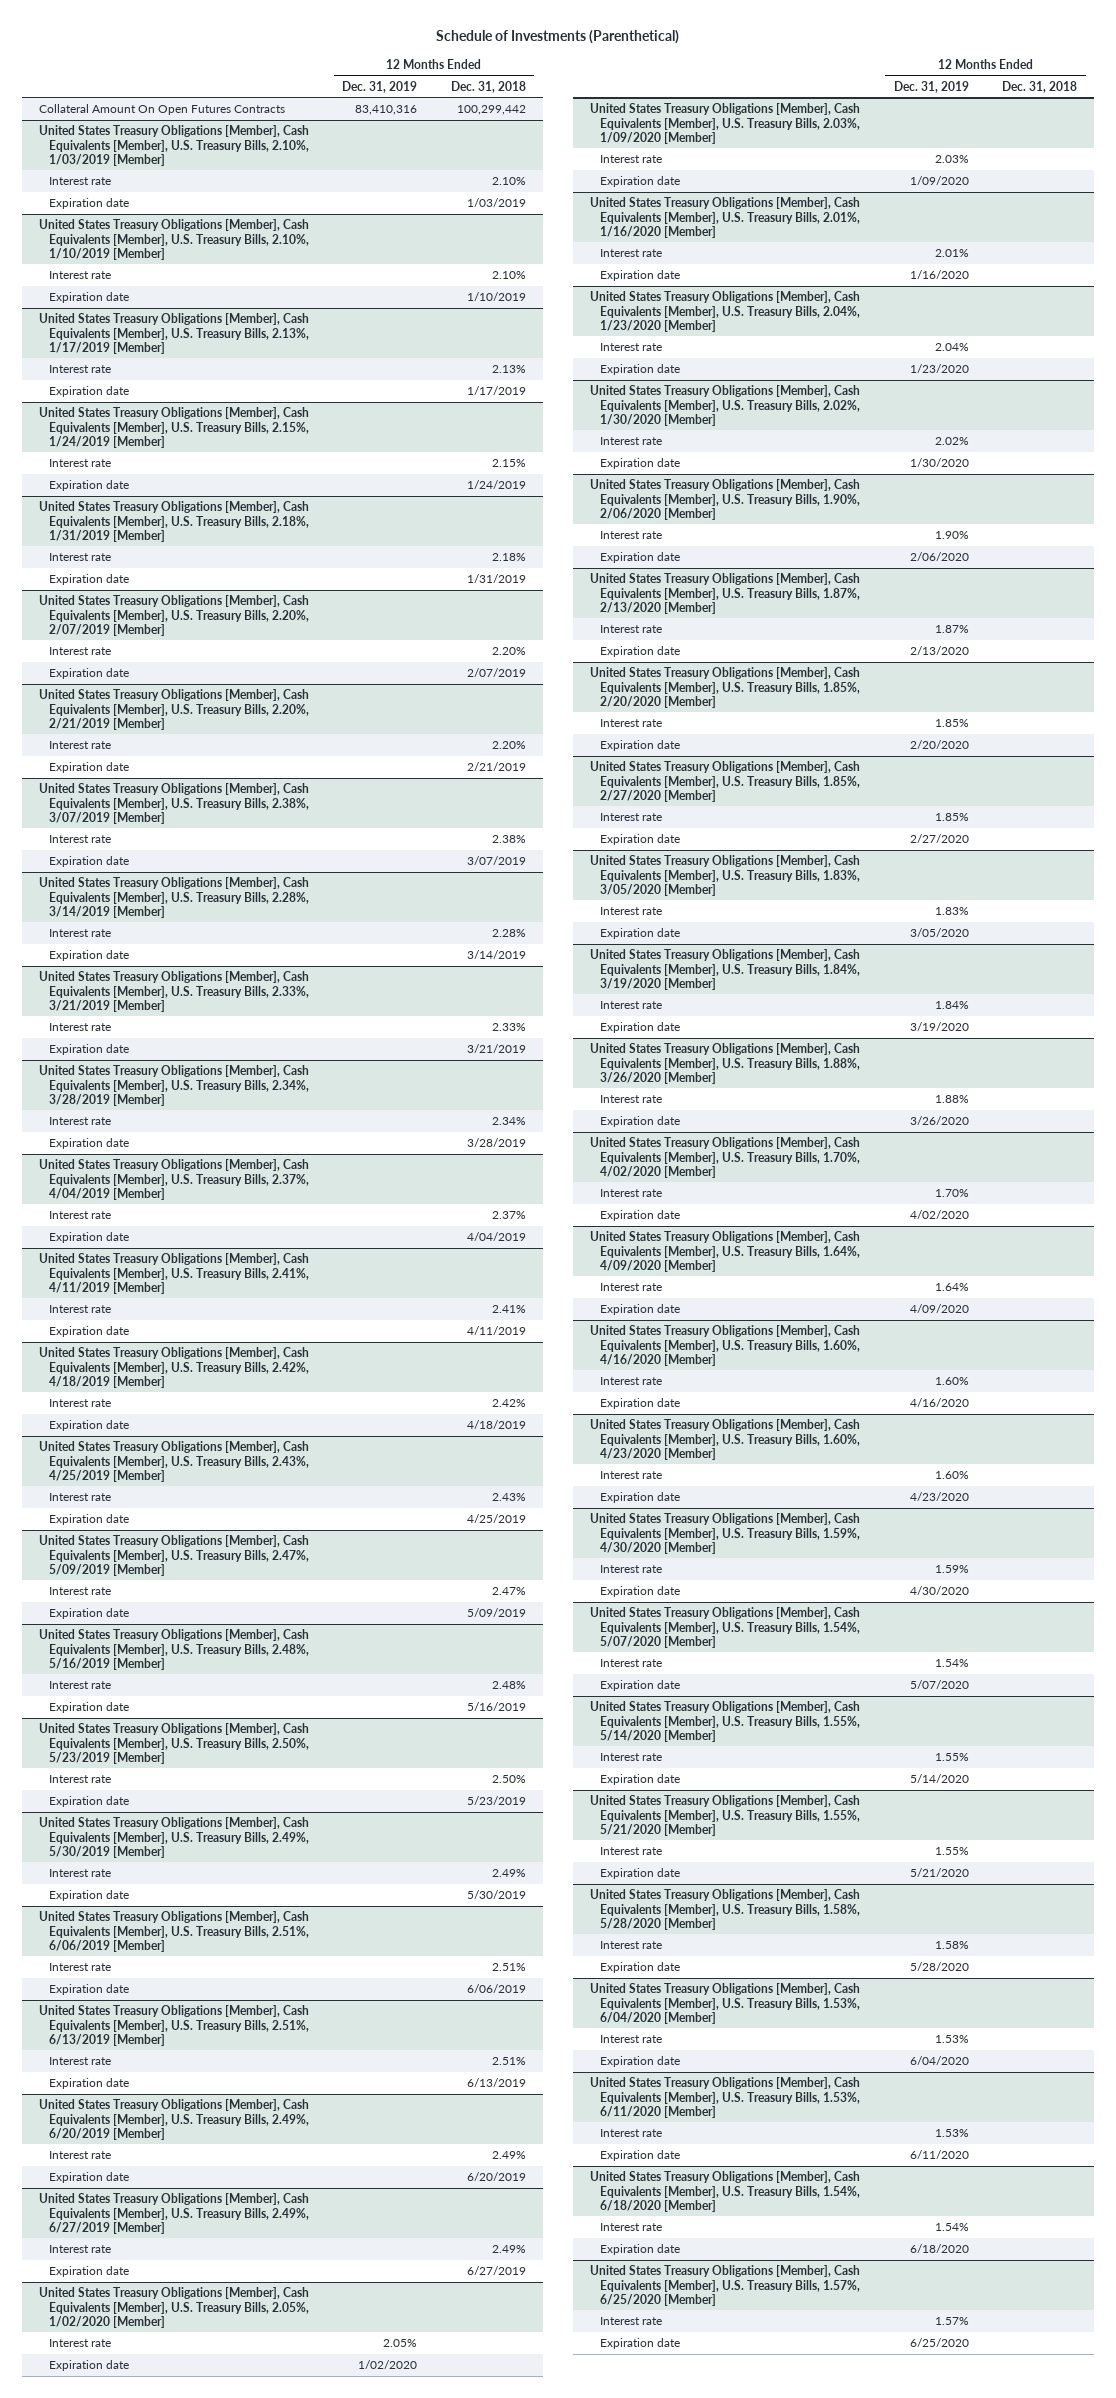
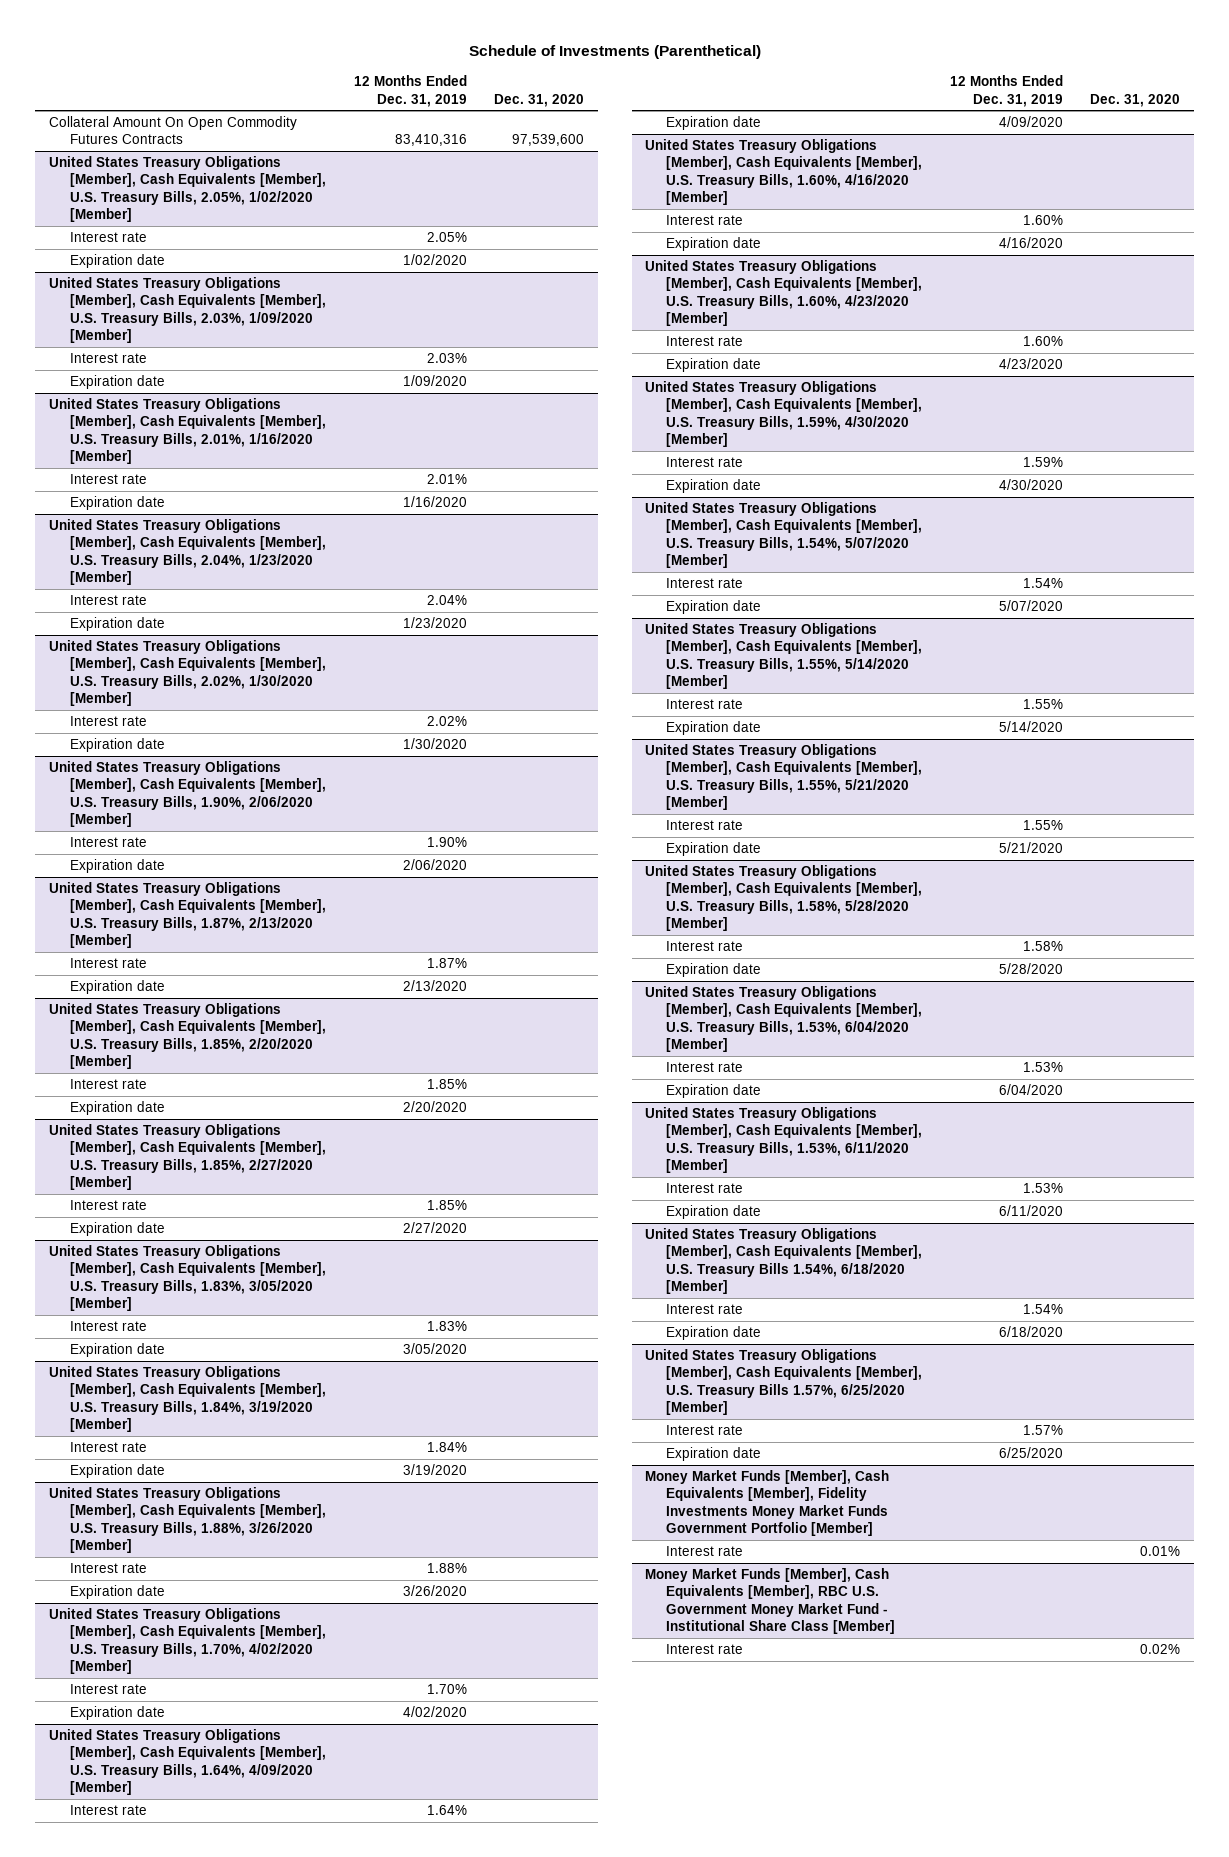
- | 12 Months Ended Dec. 31, 2019 | 12 Months Ended Dec. 31, 2018
+ | 12 Months Ended Dec. 31, 2019 | Dec. 31, 2020
- Collateral Amount On Open Futures Contracts | 83,410,316 | 100,299,442
- United States Treasury Obligations [Member], Cash Equivalents [Member], U.S. Treasury Bills, 2.10%, 1/03/2019 [Member]
- Interest rate | | 2.10%
- Expiration date | | 1/03/2019
- United States Treasury Obligations [Member], Cash Equivalents [Member], U.S. Treasury Bills, 2.10%, 1/10/2019 [Member]
- Interest rate | | 2.10%
- Expiration date | | 1/10/2019
- United States Treasury Obligations [Member], Cash Equivalents [Member], U.S. Treasury Bills, 2.13%, 1/17/2019 [Member]
- Interest rate | | 2.13%
- Expiration date | | 1/17/2019
- United States Treasury Obligations [Member], Cash Equivalents [Member], U.S. Treasury Bills, 2.15%, 1/24/2019 [Member]
- Interest rate | | 2.15%
- Expiration date | | 1/24/2019
- United States Treasury Obligations [Member], Cash Equivalents [Member], U.S. Treasury Bills, 2.18%, 1/31/2019 [Member]
- Interest rate | | 2.18%
- Expiration date | | 1/31/2019
- United States Treasury Obligations [Member], Cash Equivalents [Member], U.S. Treasury Bills, 2.20%, 2/07/2019 [Member]
- Interest rate | | 2.20%
- Expiration date | | 2/07/2019
- United States Treasury Obligations [Member], Cash Equivalents [Member], U.S. Treasury Bills, 2.20%, 2/21/2019 [Member]
- Interest rate | | 2.20%
- Expiration date | | 2/21/2019
- United States Treasury Obligations [Member], Cash Equivalents [Member], U.S. Treasury Bills, 2.38%, 3/07/2019 [Member]
- Interest rate | | 2.38%
- Expiration date | | 3/07/2019
- United States Treasury Obligations [Member], Cash Equivalents [Member], U.S. Treasury Bills, 2.28%, 3/14/2019 [Member]
- Interest rate | | 2.28%
- Expiration date | | 3/14/2019
- United States Treasury Obligations [Member], Cash Equivalents [Member], U.S. Treasury Bills, 2.33%, 3/21/2019 [Member]
- Interest rate | | 2.33%
- Expiration date | | 3/21/2019
- United States Treasury Obligations [Member], Cash Equivalents [Member], U.S. Treasury Bills, 2.34%, 3/28/2019 [Member]
- Interest rate | | 2.34%
- Expiration date | | 3/28/2019
- United States Treasury Obligations [Member], Cash Equivalents [Member], U.S. Treasury Bills, 2.37%, 4/04/2019 [Member]
- Interest rate | | 2.37%
- Expiration date | | 4/04/2019
- United States Treasury Obligations [Member], Cash Equivalents [Member], U.S. Treasury Bills, 2.41%, 4/11/2019 [Member]
- Interest rate | | 2.41%
- Expiration date | | 4/11/2019
- United States Treasury Obligations [Member], Cash Equivalents [Member], U.S. Treasury Bills, 2.42%, 4/18/2019 [Member]
- Interest rate | | 2.42%
- Expiration date | | 4/18/2019
- United States Treasury Obligations [Member], Cash Equivalents [Member], U.S. Treasury Bills, 2.43%, 4/25/2019 [Member]
- Interest rate | | 2.43%
- Expiration date | | 4/25/2019
- United States Treasury Obligations [Member], Cash Equivalents [Member], U.S. Treasury Bills, 2.47%, 5/09/2019 [Member]
- Interest rate | | 2.47%
- Expiration date | | 5/09/2019
- United States Treasury Obligations [Member], Cash Equivalents [Member], U.S. Treasury Bills, 2.48%, 5/16/2019 [Member]
- Interest rate | | 2.48%
- Expiration date | | 5/16/2019
- United States Treasury Obligations [Member], Cash Equivalents [Member], U.S. Treasury Bills, 2.50%, 5/23/2019 [Member]
- Interest rate | | 2.50%
- Expiration date | | 5/23/2019
- United States Treasury Obligations [Member], Cash Equivalents [Member], U.S. Treasury Bills, 2.49%, 5/30/2019 [Member]
- Interest rate | | 2.49%
- Expiration date | | 5/30/2019
- United States Treasury Obligations [Member], Cash Equivalents [Member], U.S. Treasury Bills, 2.51%, 6/06/2019 [Member]
- Interest rate | | 2.51%
- Expiration date | | 6/06/2019
- United States Treasury Obligations [Member], Cash Equivalents [Member], U.S. Treasury Bills, 2.51%, 6/13/2019 [Member]
- Interest rate | | 2.51%
- Expiration date | | 6/13/2019
- United States Treasury Obligations [Member], Cash Equivalents [Member], U.S. Treasury Bills, 2.49%, 6/20/2019 [Member]
- Interest rate | | 2.49%
- Expiration date | | 6/20/2019
- United States Treasury Obligations [Member], Cash Equivalents [Member], U.S. Treasury Bills, 2.49%, 6/27/2019 [Member]
- Interest rate | | 2.49%
- Expiration date | | 6/27/2019
+ Collateral Amount On Open Commodity Futures Contracts | 83,410,316 | 97,539,600
- United States Treasury Obligations [Member], Cash Equivalents [Member], U.S. Treasury Bills, 1.54%, 6/18/2020 [Member]
+ United States Treasury Obligations [Member], Cash Equivalents [Member], U.S. Treasury Bills 1.54%, 6/18/2020 [Member]
- United States Treasury Obligations [Member], Cash Equivalents [Member], U.S. Treasury Bills, 1.57%, 6/25/2020 [Member]
+ United States Treasury Obligations [Member], Cash Equivalents [Member], U.S. Treasury Bills 1.57%, 6/25/2020 [Member]
+ Money Market Funds [Member], Cash Equivalents [Member], Fidelity Investments Money Market Funds Government Portfolio [Member]
+ Interest rate | | 0.01%
+ Money Market Funds [Member], Cash Equivalents [Member], RBC U.S. Government Money Market Fund - Institutional Share Class [Member]
+ Interest rate | | 0.02%

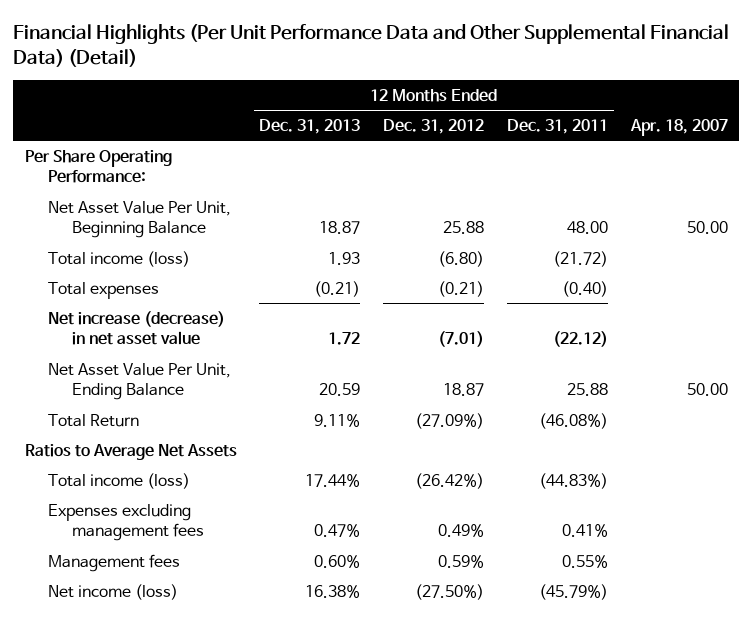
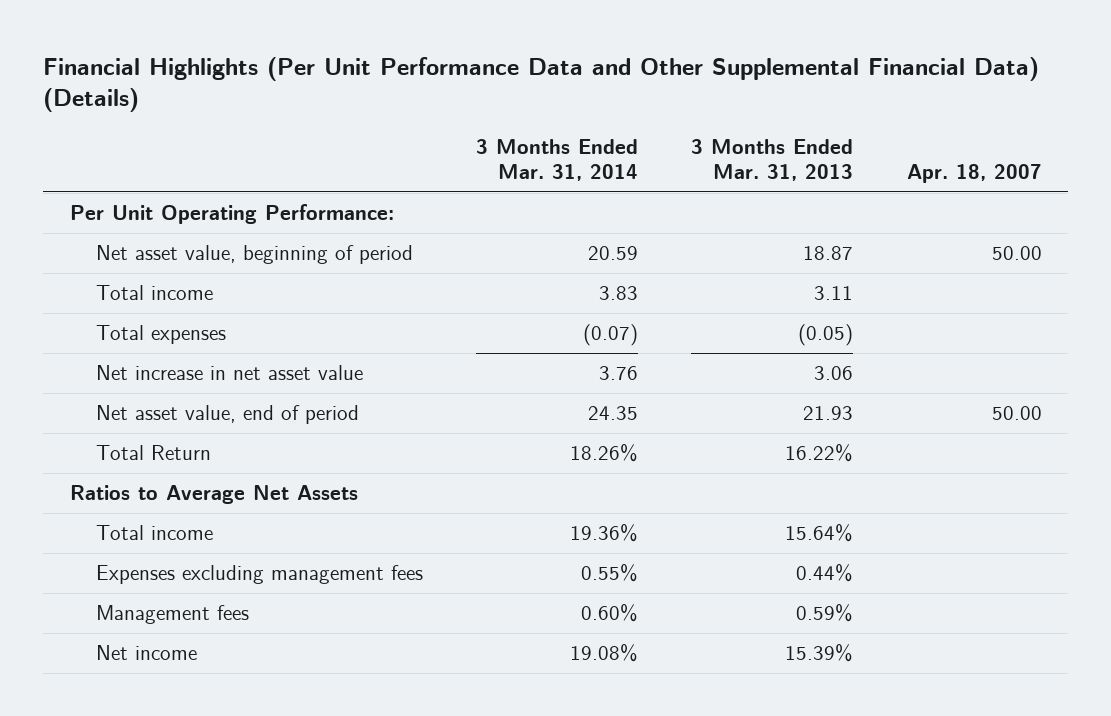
- Financial Highlights (Per Unit Performance Data and Other Supplemental Financial Data) (Detail)
+ Financial Highlights (Per Unit Performance Data and Other Supplemental Financial Data) (Details)
- | 12 Months Ended Dec. 31, 2013 | 12 Months Ended Dec. 31, 2012 | 12 Months Ended Dec. 31, 2011 | Apr. 18, 2007
+ | 3 Months Ended Mar. 31, 2014 | 3 Months Ended Mar. 31, 2013 | Apr. 18, 2007
- Per Share Operating Performance:
- Net Asset Value Per Unit, Beginning Balance | 18.87 | 25.88 | 48.00 | 50.00
- Total income (loss) | 1.93 | (6.80) | (21.72) |
+ Per Unit Operating Performance:
+ Net asset value, beginning of period | 20.59 | 18.87 | 50.00
+ Total income | 3.83 | 3.11 |
- Net increase (decrease) in net asset value | 1.72 | (7.01) | (22.12) |
- Net Asset Value Per Unit, Ending Balance | 20.59 | 18.87 | 25.88 | 50.00
+ Net increase in net asset value | 3.76 | 3.06 |
+ Net asset value, end of period | 24.35 | 21.93 | 50.00
- Total income (loss) | 17.44% | (26.42%) | (44.83%) |
+ Total income | 19.36% | 15.64% |
- Net income (loss) | 16.38% | (27.50%) | (45.79%) |
+ Net income | 19.08% | 15.39% |

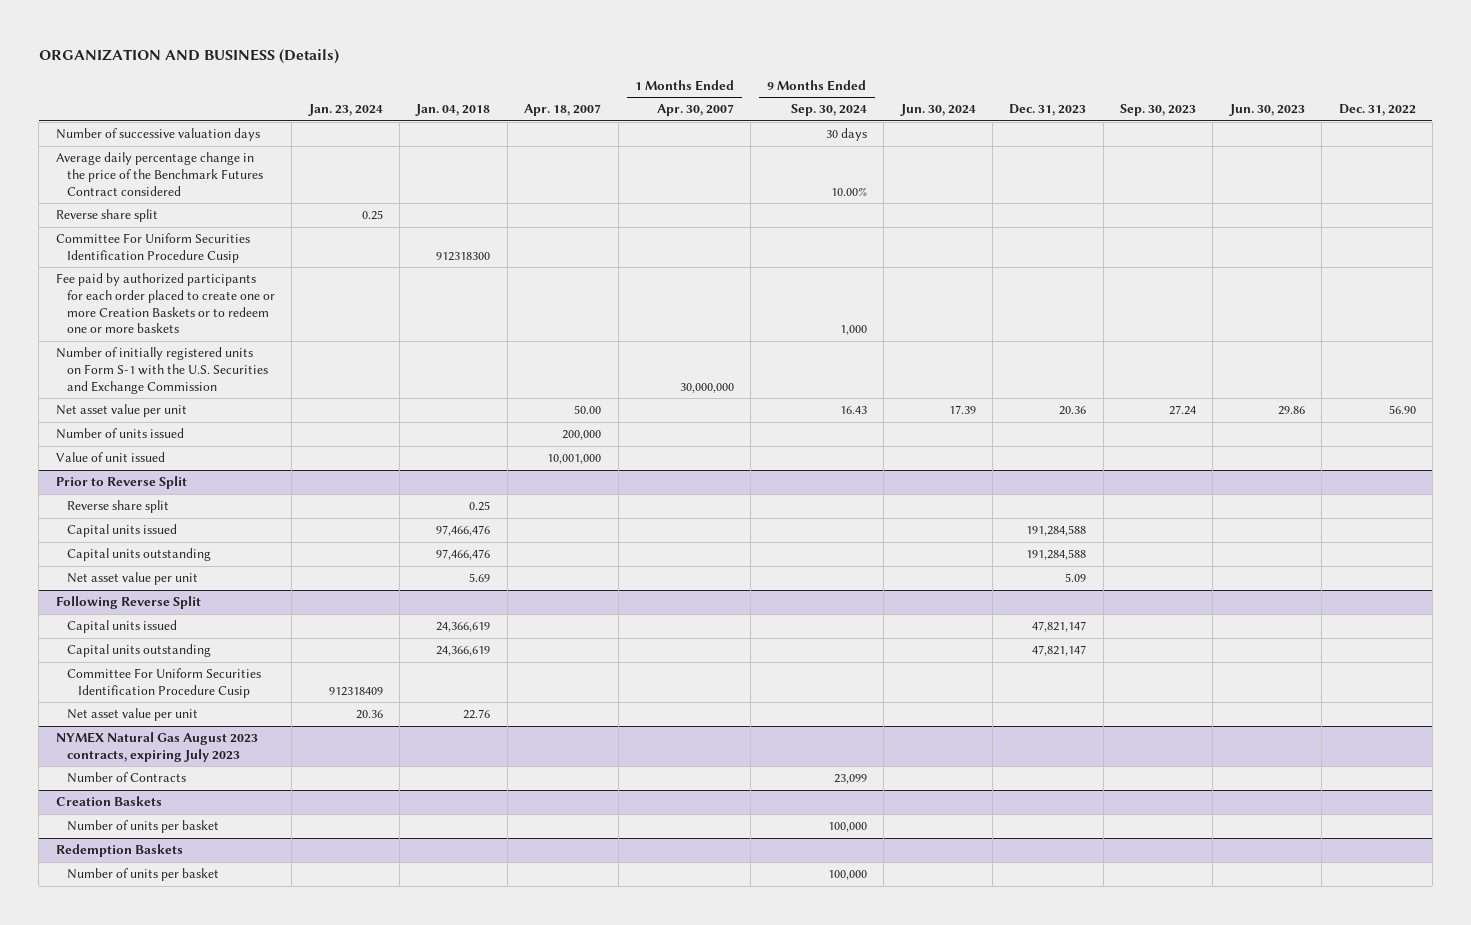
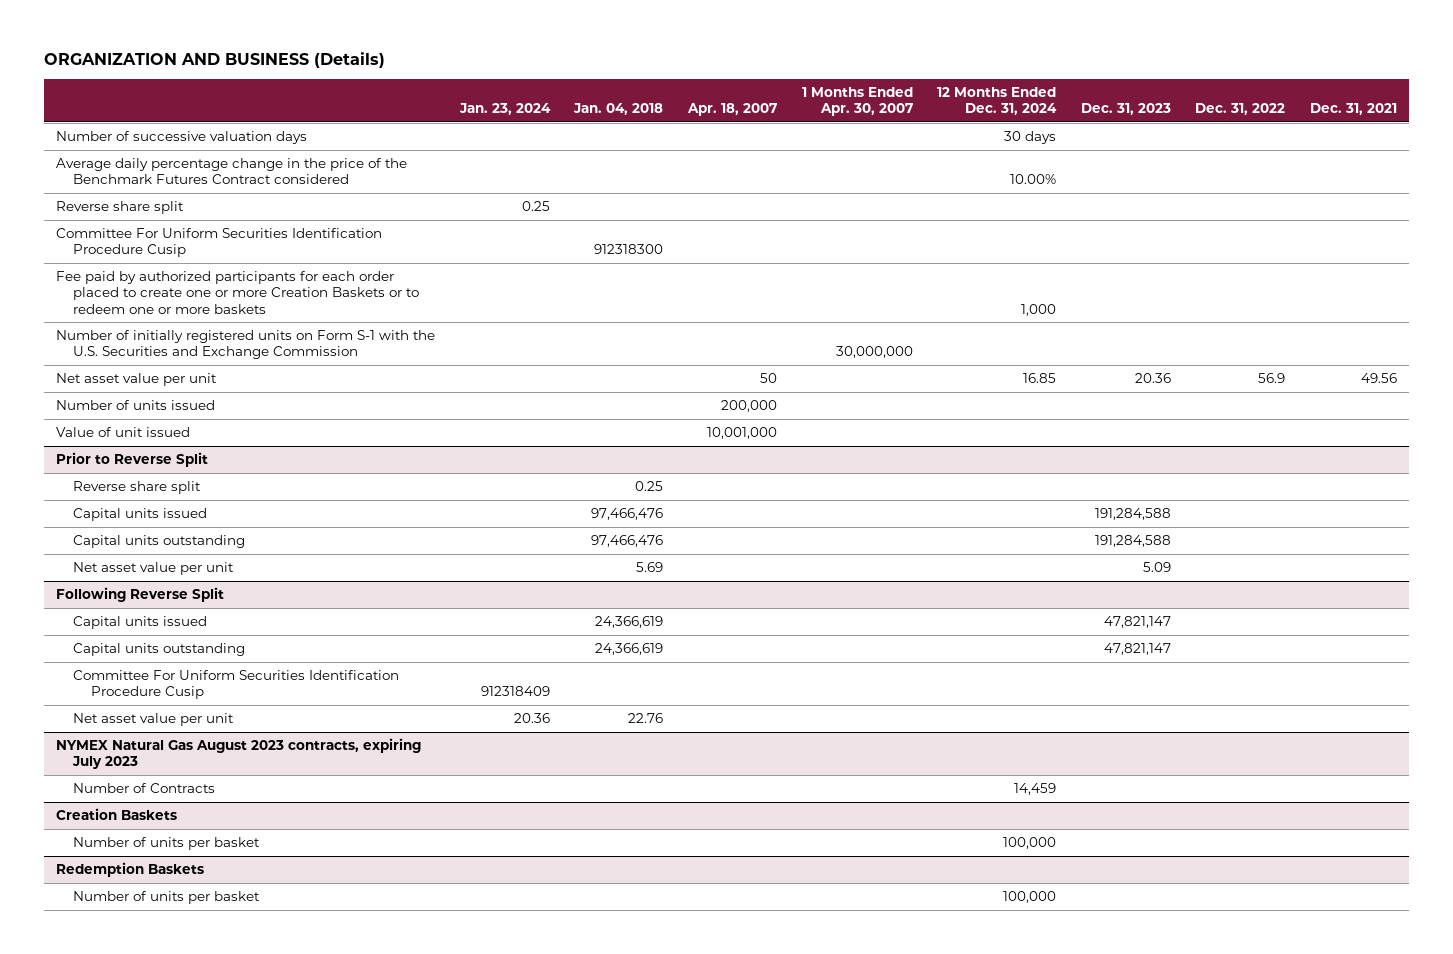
- | Jan. 23, 2024 | Jan. 04, 2018 | Apr. 18, 2007 | 1 Months Ended Apr. 30, 2007 | 9 Months Ended Sep. 30, 2024 | Jun. 30, 2024 | Dec. 31, 2023 | Sep. 30, 2023 | Jun. 30, 2023 | Dec. 31, 2022
+ | Jan. 23, 2024 | Jan. 04, 2018 | Apr. 18, 2007 | 1 Months Ended Apr. 30, 2007 | 12 Months Ended Dec. 31, 2024 | Dec. 31, 2023 | Dec. 31, 2022 | Dec. 31, 2021
- Net asset value per unit | | | 50.00 | | 16.43 | 17.39 | 20.36 | 27.24 | 29.86 | 56.90
+ Net asset value per unit | | | 50 | | 16.85 | 20.36 | 56.9 | 49.56

